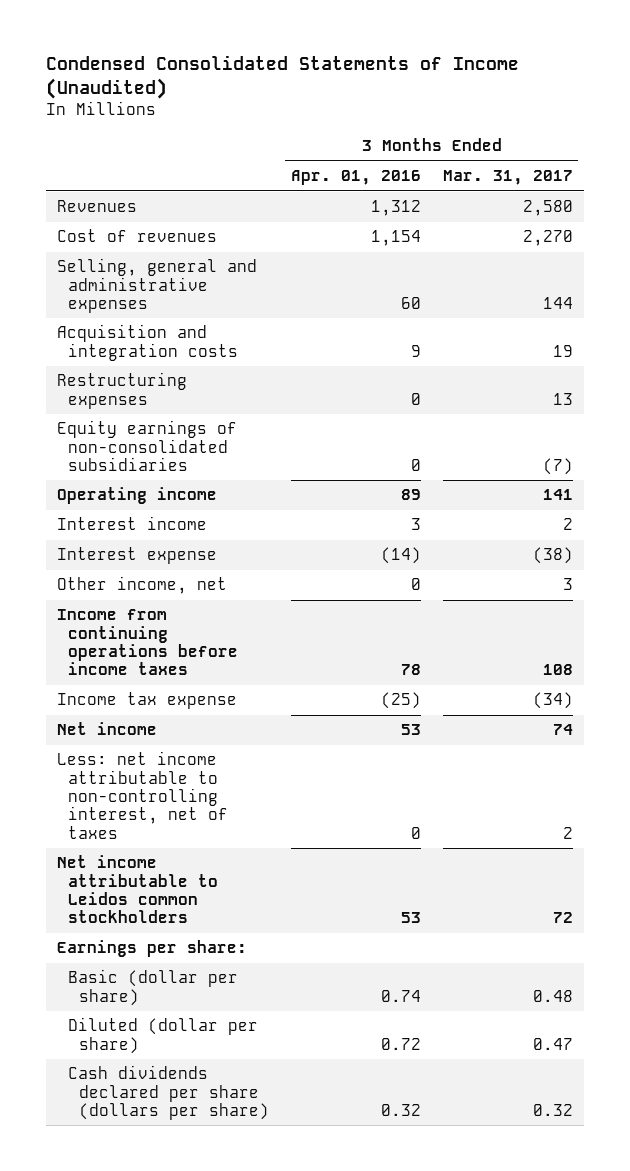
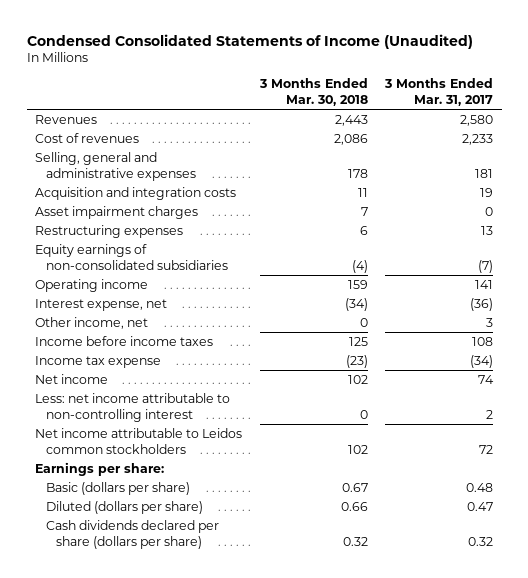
- | 3 Months Ended Apr. 01, 2016 | 3 Months Ended Mar. 31, 2017
+ | 3 Months Ended Mar. 30, 2018 | 3 Months Ended Mar. 31, 2017
- Cost of revenues | 1,154 | 2,270
- Selling, general and administrative expenses | 60 | 144
+ Cost of revenues | 2,086 | 2,233
+ Selling, general and administrative expenses | 178 | 181
+ Asset impairment charges | 7 | 0
- Interest income | 3 | 2
- Interest expense | (14) | (38)
+ Interest expense, net | (34) | (36)
- Income from continuing operations before income taxes | 78 | 108
+ Income before income taxes | 125 | 108
- Less: net income attributable to non-controlling interest, net of taxes | 0 | 2
+ Less: net income attributable to non-controlling interest | 0 | 2
- Basic (dollar per share) | 0.74 | 0.48
- Diluted (dollar per share) | 0.72 | 0.47
+ Basic (dollars per share) | 0.67 | 0.48
+ Diluted (dollars per share) | 0.66 | 0.47

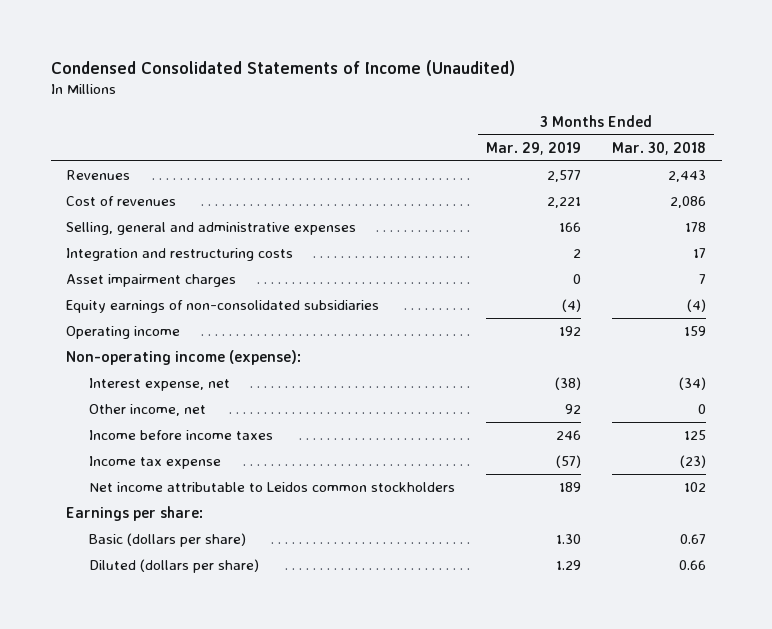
- | 3 Months Ended Mar. 30, 2018 | 3 Months Ended Mar. 31, 2017
+ | 3 Months Ended Mar. 29, 2019 | 3 Months Ended Mar. 30, 2018
- Acquisition and integration costs | 11 | 19
+ Integration and restructuring costs | 2 | 17
- Restructuring expenses | 6 | 13
+ Non-operating income (expense):
- Net income | 102 | 74
- Less: net income attributable to non-controlling interest | 0 | 2
- Cash dividends declared per share (dollars per share) | 0.32 | 0.32

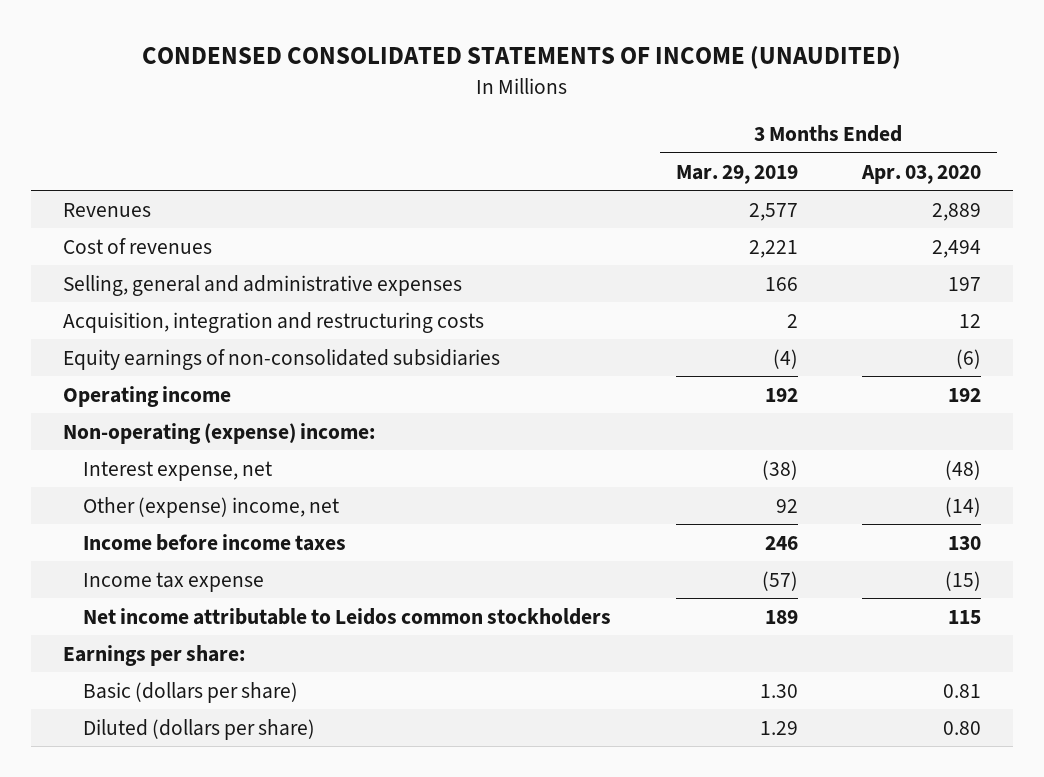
- Condensed Consolidated Statements of Income (Unaudited)
+ CONDENSED CONSOLIDATED STATEMENTS OF INCOME (UNAUDITED)
- | 3 Months Ended Mar. 29, 2019 | 3 Months Ended Mar. 30, 2018
+ | 3 Months Ended Mar. 29, 2019 | 3 Months Ended Apr. 03, 2020
- Integration and restructuring costs | 2 | 17
- Asset impairment charges | 0 | 7
+ Acquisition, integration and restructuring costs | 2 | 12
- Non-operating income (expense):
+ Non-operating (expense) income:
- Other income, net | 92 | 0
+ Other (expense) income, net | 92 | (14)

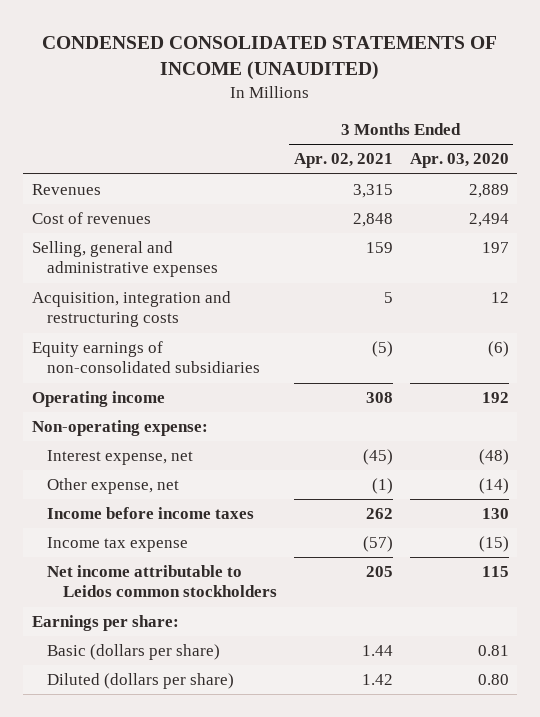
- | 3 Months Ended Mar. 29, 2019 | 3 Months Ended Apr. 03, 2020
+ | 3 Months Ended Apr. 02, 2021 | 3 Months Ended Apr. 03, 2020
- Non-operating (expense) income:
+ Non-operating expense:
- Other (expense) income, net | 92 | (14)
+ Other expense, net | (1) | (14)

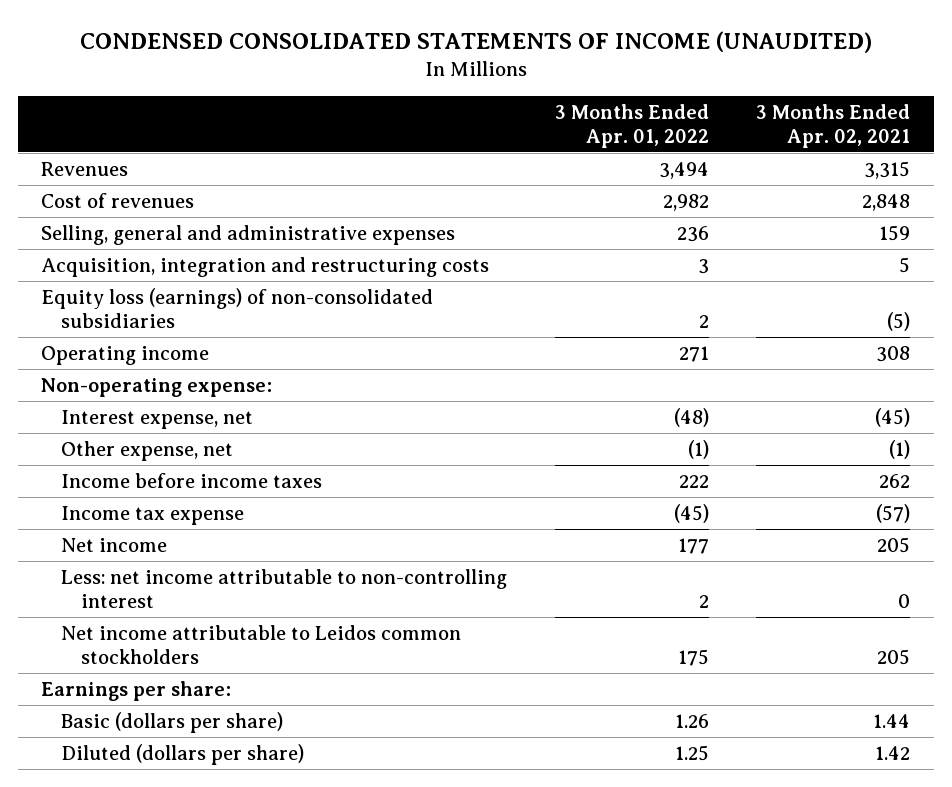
- | 3 Months Ended Apr. 02, 2021 | 3 Months Ended Apr. 03, 2020
+ | 3 Months Ended Apr. 01, 2022 | 3 Months Ended Apr. 02, 2021
- Equity earnings of non-consolidated subsidiaries | (5) | (6)
+ Equity loss (earnings) of non-consolidated subsidiaries | 2 | (5)
+ Net income | 177 | 205
+ Less: net income attributable to non-controlling interest | 2 | 0

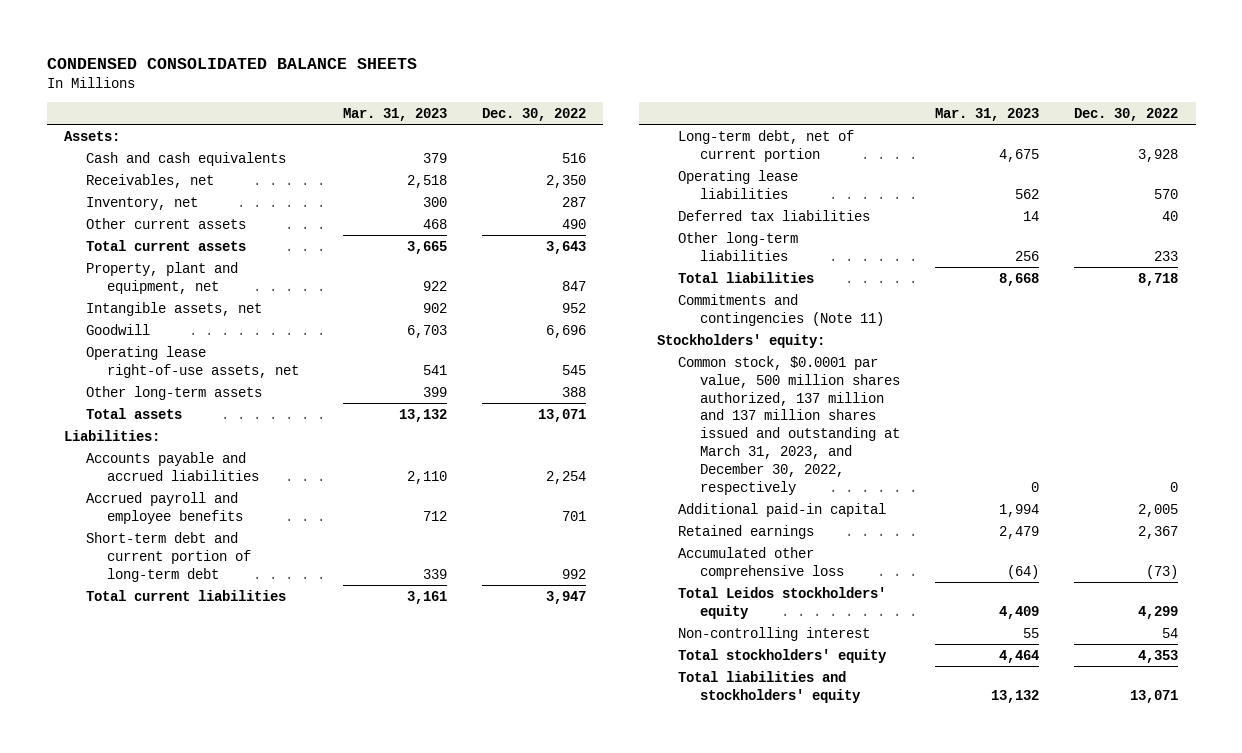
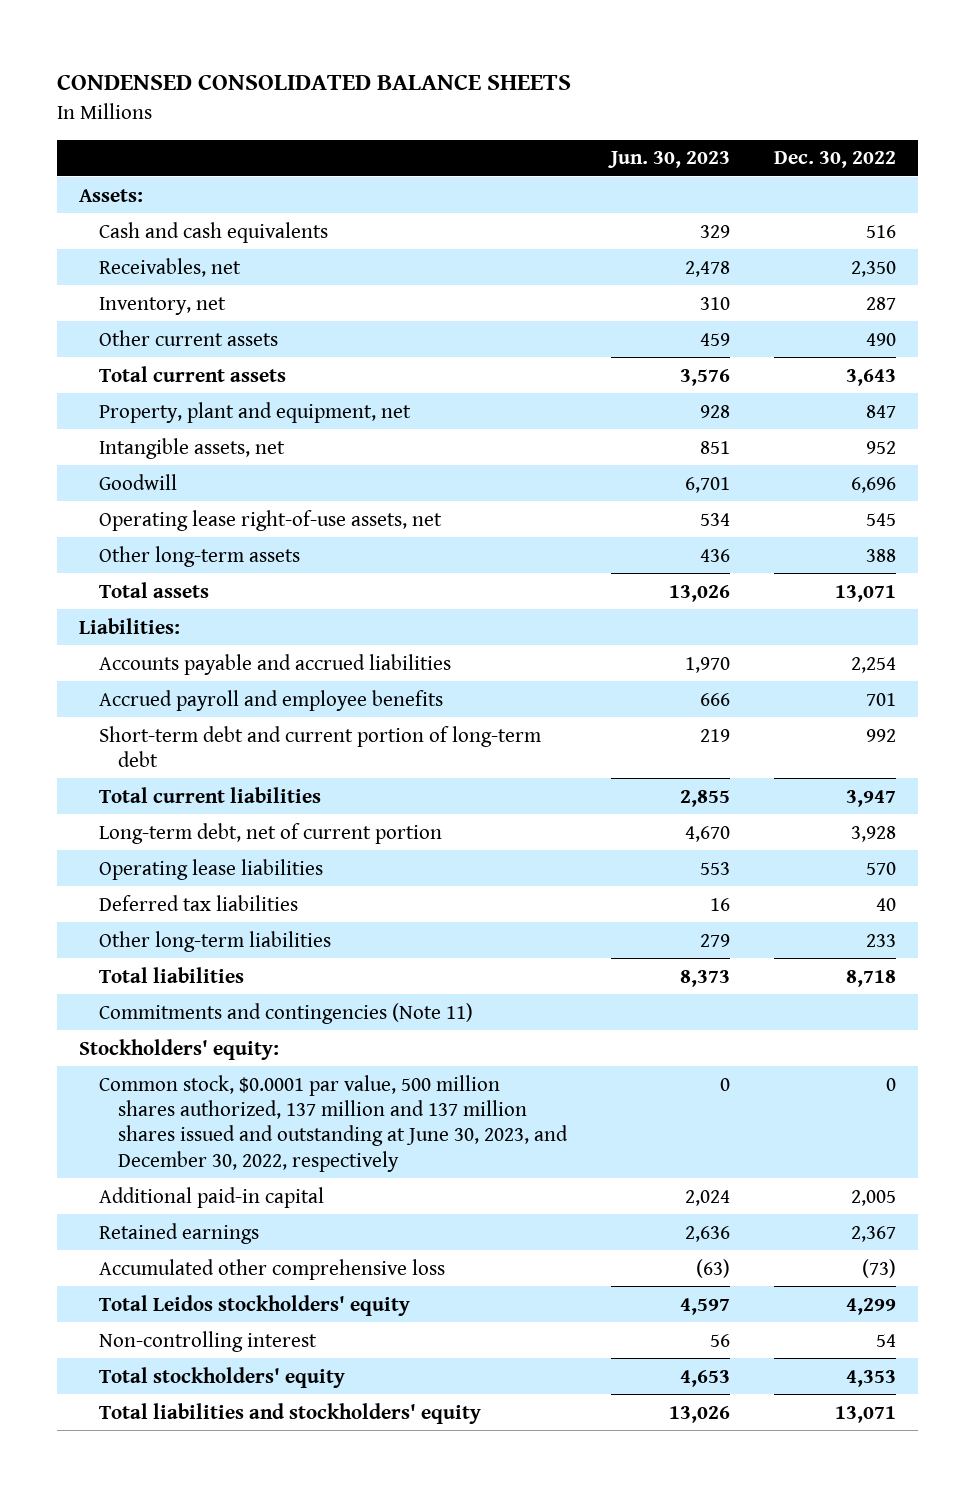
- | Mar. 31, 2023 | Dec. 30, 2022
+ | Jun. 30, 2023 | Dec. 30, 2022
- Common stock, $0.0001 par value, 500 million shares authorized, 137 million and 137 million shares issued and outstanding at March 31, 2023, and December 30, 2022, respectively | 0 | 0
+ Common stock, $0.0001 par value, 500 million shares authorized, 137 million and 137 million shares issued and outstanding at June 30, 2023, and December 30, 2022, respectively | 0 | 0

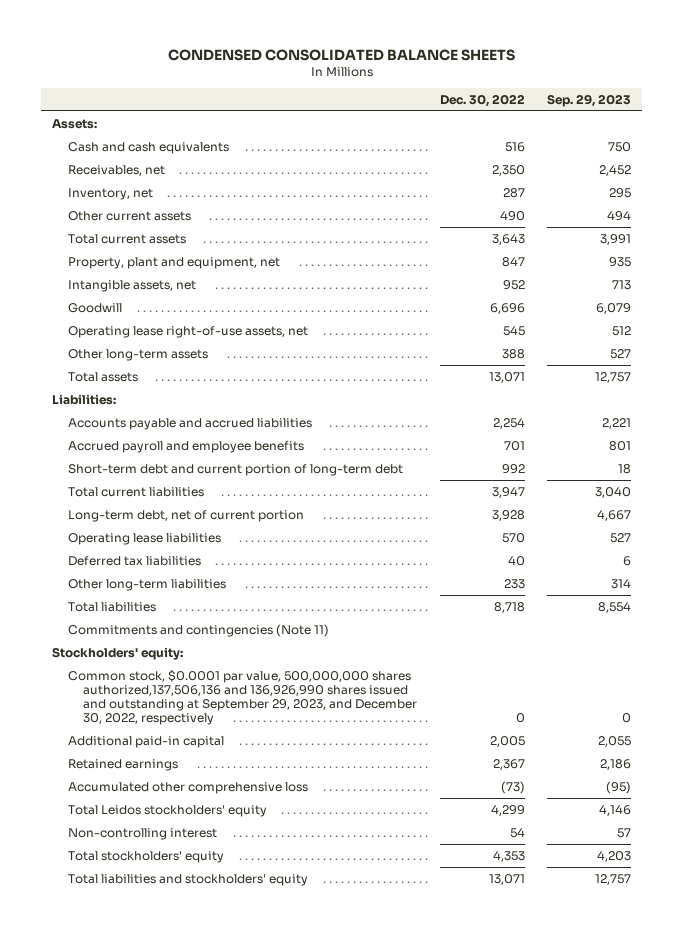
- | Jun. 30, 2023 | Dec. 30, 2022
+ | Dec. 30, 2022 | Sep. 29, 2023
- Common stock, $0.0001 par value, 500 million shares authorized, 137 million and 137 million shares issued and outstanding at June 30, 2023, and December 30, 2022, respectively | 0 | 0
+ Common stock, $0.0001 par value, 500,000,000 shares authorized,137,506,136 and 136,926,990 shares issued and outstanding at September 29, 2023, and December 30, 2022, respectively | 0 | 0

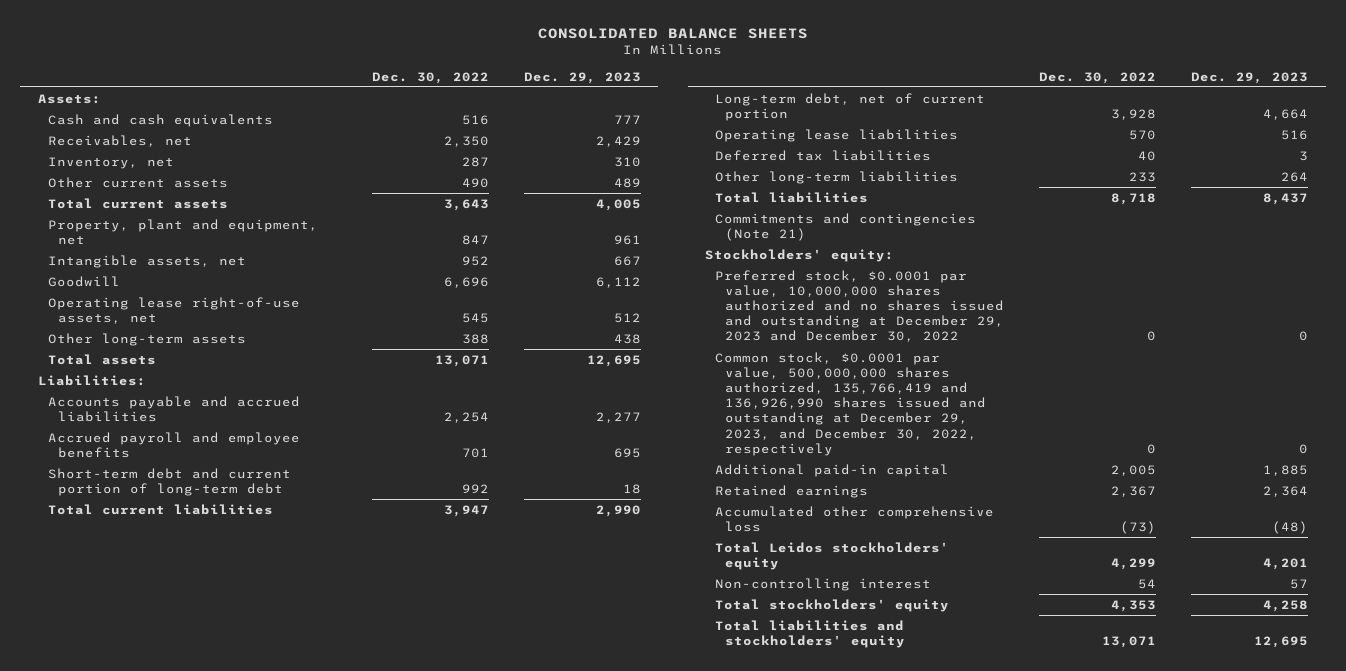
- CONDENSED CONSOLIDATED BALANCE SHEETS
+ CONSOLIDATED BALANCE SHEETS
- | Dec. 30, 2022 | Sep. 29, 2023
+ | Dec. 30, 2022 | Dec. 29, 2023
- Commitments and contingencies (Note 11)
+ Commitments and contingencies (Note 21)
- Common stock, $0.0001 par value, 500,000,000 shares authorized,137,506,136 and 136,926,990 shares issued and outstanding at September 29, 2023, and December 30, 2022, respectively | 0 | 0
+ Preferred stock, $0.0001 par value, 10,000,000 shares authorized and no shares issued and outstanding at December 29, 2023 and December 30, 2022 | 0 | 0
+ Common stock, $0.0001 par value, 500,000,000 shares authorized, 135,766,419 and 136,926,990 shares issued and outstanding at December 29, 2023, and December 30, 2022, respectively | 0 | 0

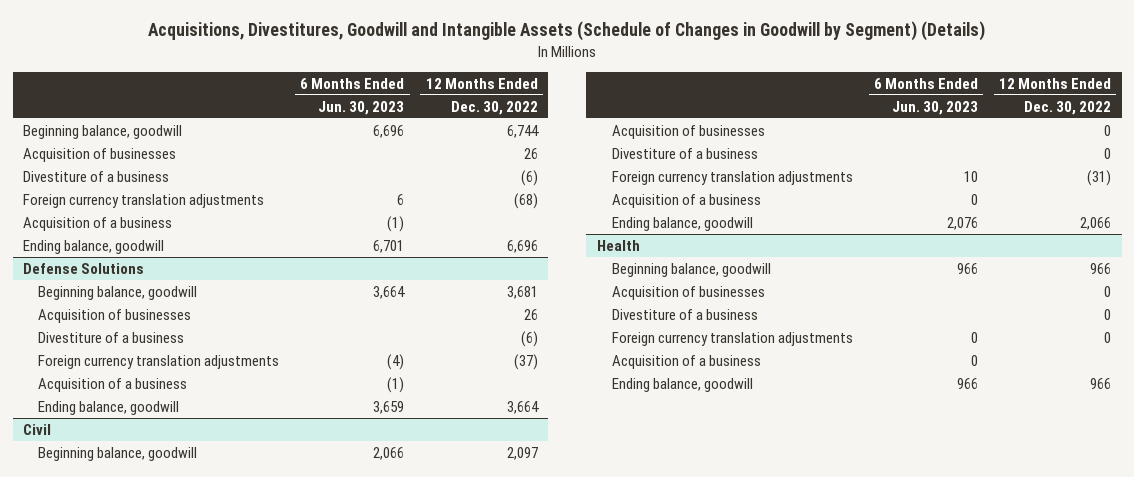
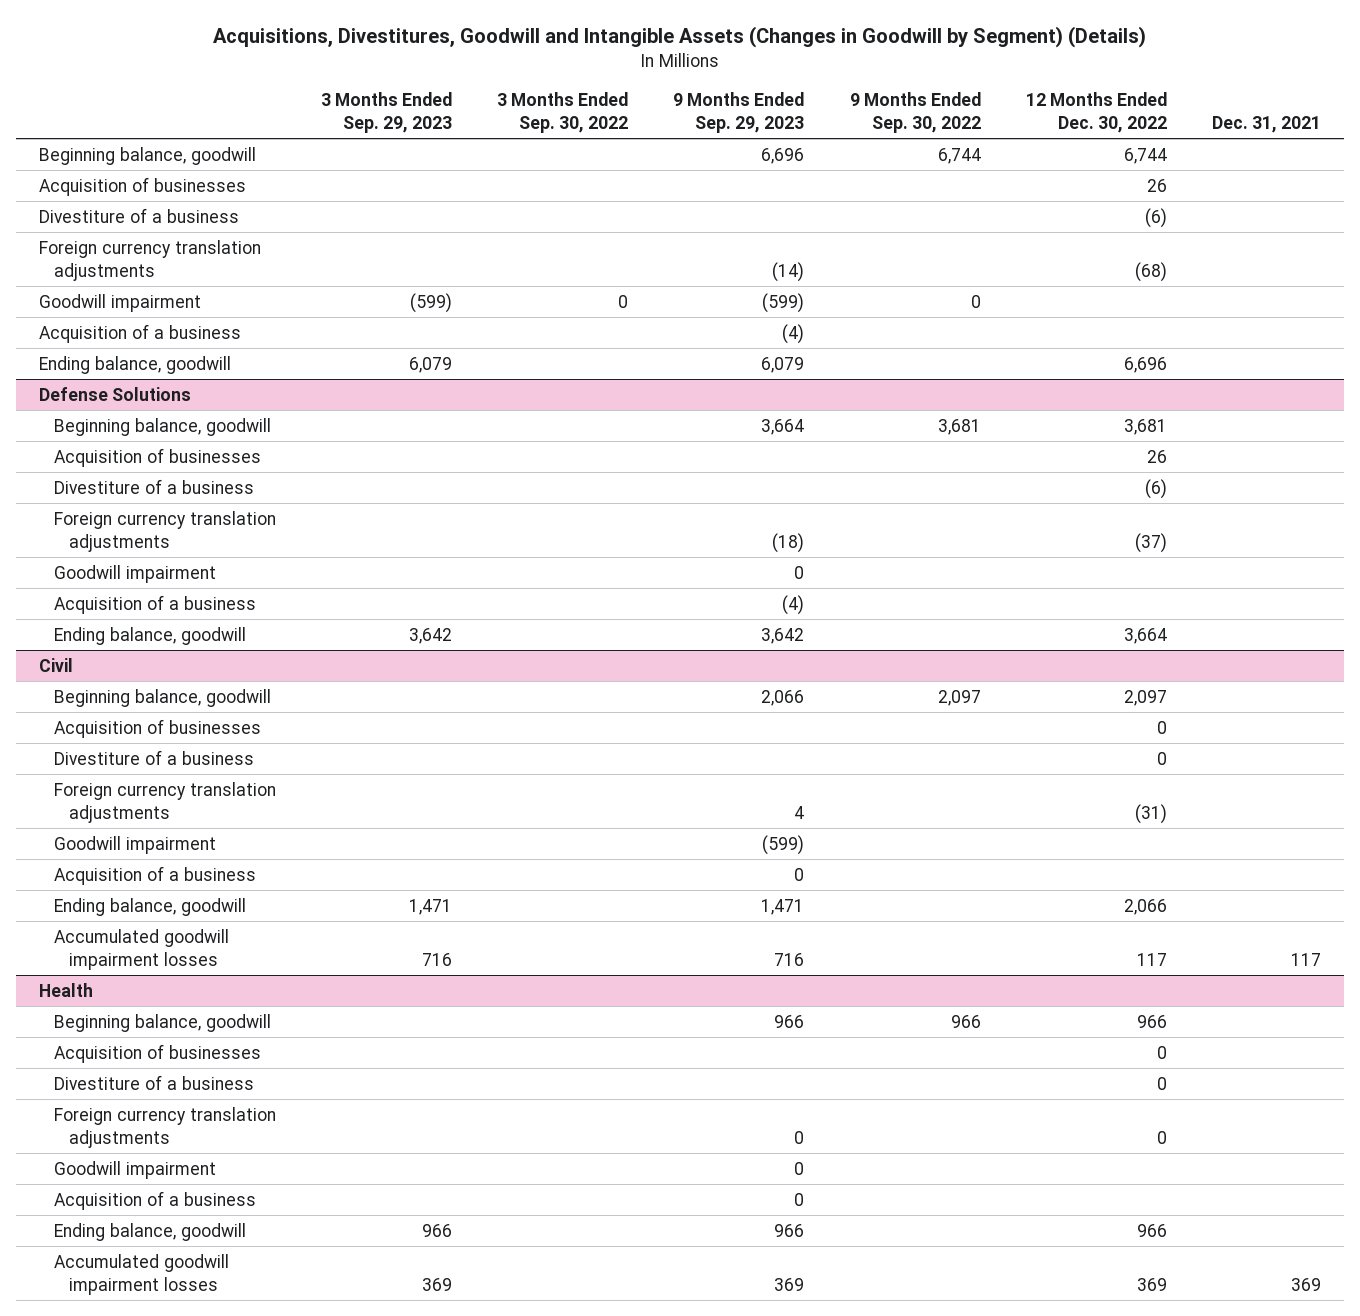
- Acquisitions, Divestitures, Goodwill and Intangible Assets (Schedule of Changes in Goodwill by Segment) (Details)
+ Acquisitions, Divestitures, Goodwill and Intangible Assets (Changes in Goodwill by Segment) (Details)
- | 6 Months Ended Jun. 30, 2023 | 12 Months Ended Dec. 30, 2022
+ | 3 Months Ended Sep. 29, 2023 | 3 Months Ended Sep. 30, 2022 | 9 Months Ended Sep. 29, 2023 | 9 Months Ended Sep. 30, 2022 | 12 Months Ended Dec. 30, 2022 | Dec. 31, 2021
+ Goodwill impairment | (599) | 0 | (599) | 0 | |
@ Defense Solutions
+ Goodwill impairment | | | 0 | | |
@ Civil
+ Goodwill impairment | | | (599) | | |
+ Accumulated goodwill impairment losses | 716 | | 716 | | 117 | 117
@ Health
+ Goodwill impairment | | | 0 | | |
+ Accumulated goodwill impairment losses | 369 | | 369 | | 369 | 369

